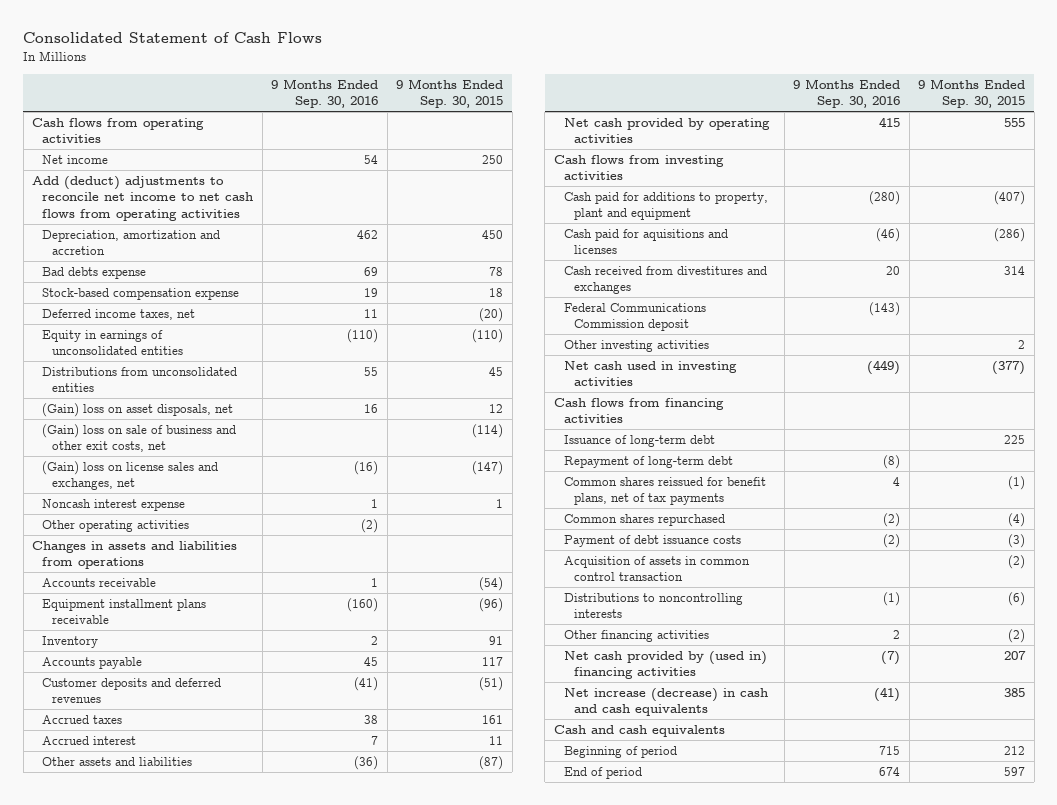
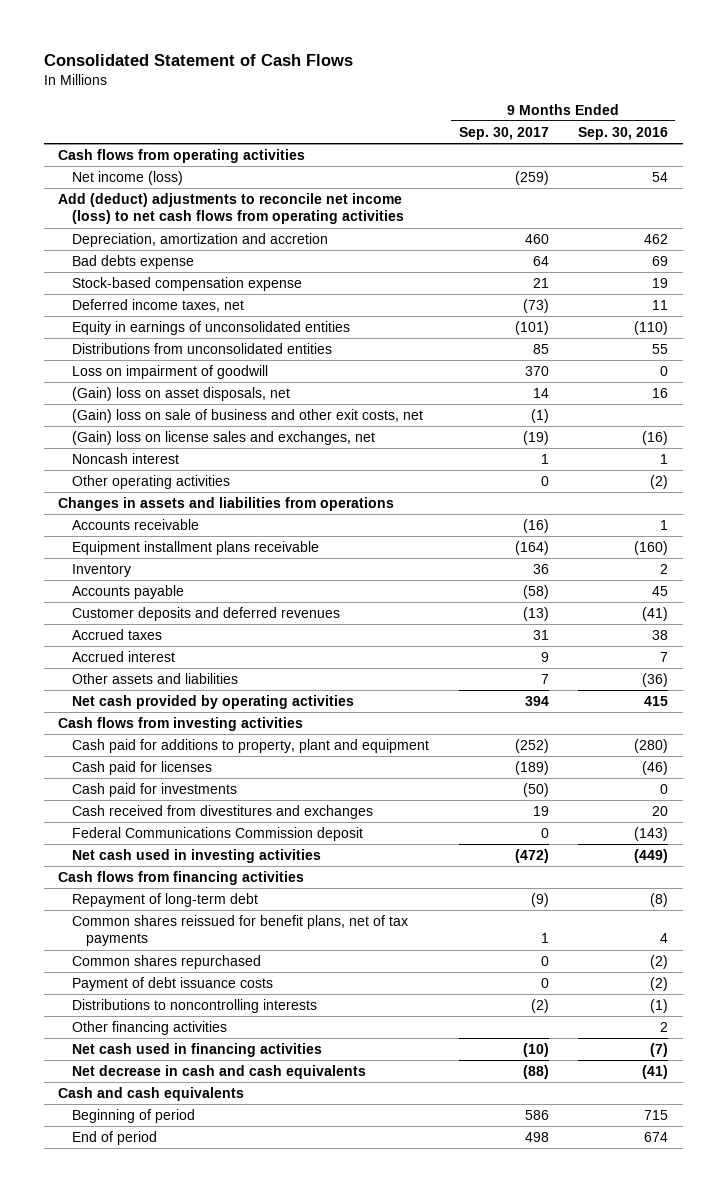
- | 9 Months Ended Sep. 30, 2016 | 9 Months Ended Sep. 30, 2015
+ | 9 Months Ended Sep. 30, 2017 | 9 Months Ended Sep. 30, 2016
- Net income | 54 | 250
- Add (deduct) adjustments to reconcile net income to net cash flows from operating activities
+ Net income (loss) | (259) | 54
+ Add (deduct) adjustments to reconcile net income (loss) to net cash flows from operating activities
+ Loss on impairment of goodwill | 370 | 0
- Noncash interest expense | 1 | 1
+ Noncash interest | 1 | 1
- Cash paid for aquisitions and licenses | (46) | (286)
+ Cash paid for licenses | (189) | (46)
+ Cash paid for investments | (50) | 0
- Other investing activities | | 2
- Issuance of long-term debt | | 225
- Acquisition of assets in common control transaction | | (2)
- Net cash provided by (used in) financing activities | (7) | 207
- Net increase (decrease) in cash and cash equivalents | (41) | 385
+ Net cash used in financing activities | (10) | (7)
+ Net decrease in cash and cash equivalents | (88) | (41)

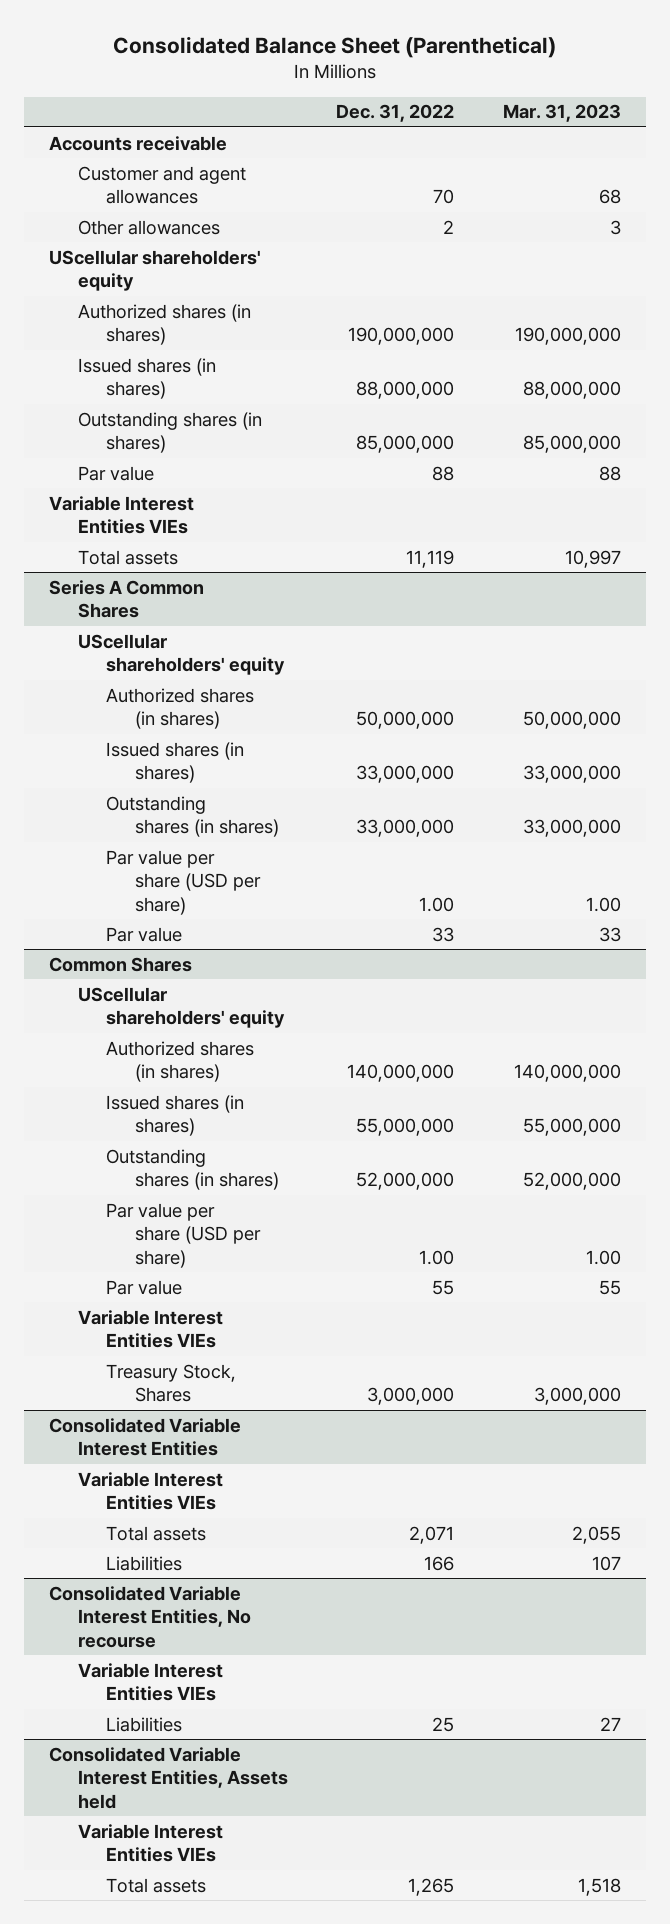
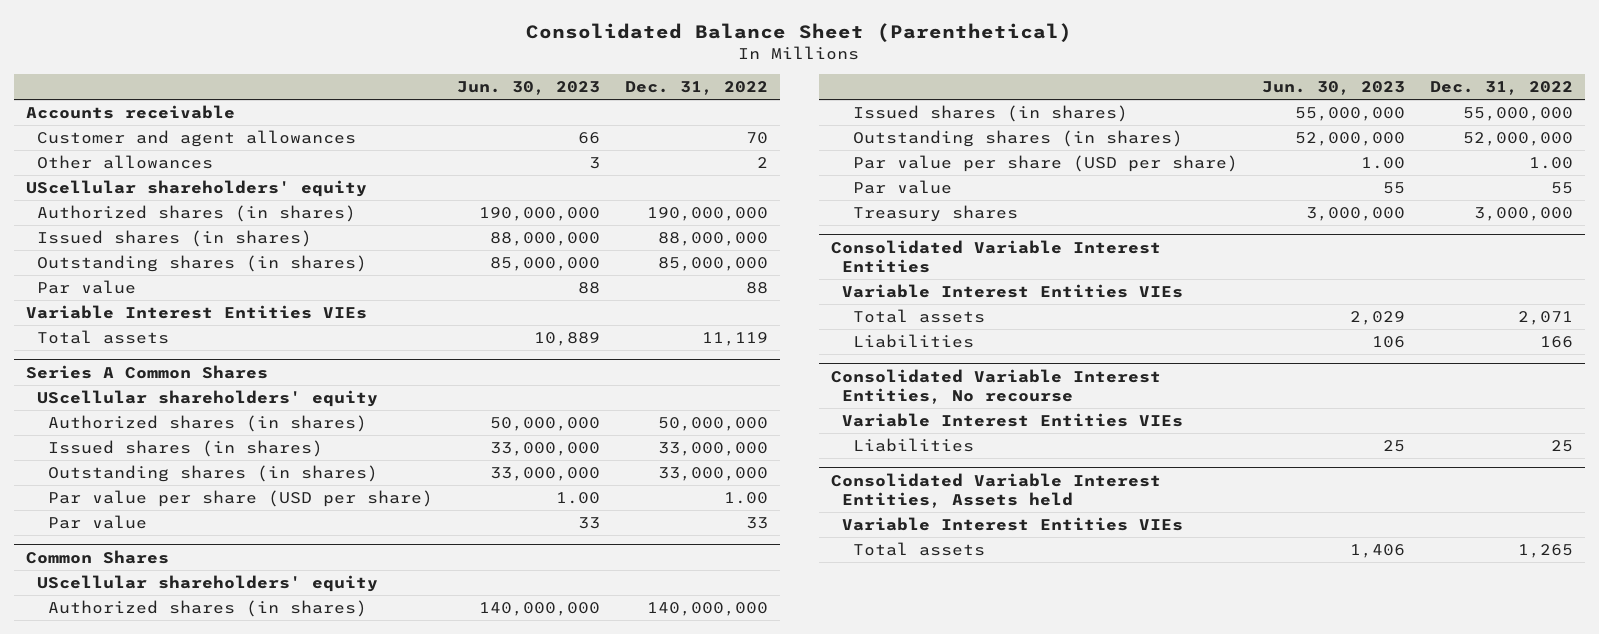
- | Dec. 31, 2022 | Mar. 31, 2023
+ | Jun. 30, 2023 | Dec. 31, 2022
@ Common Shares
- Variable Interest Entities VIEs
- Treasury Stock, Shares | 3,000,000 | 3,000,000
+ Treasury shares | 3,000,000 | 3,000,000

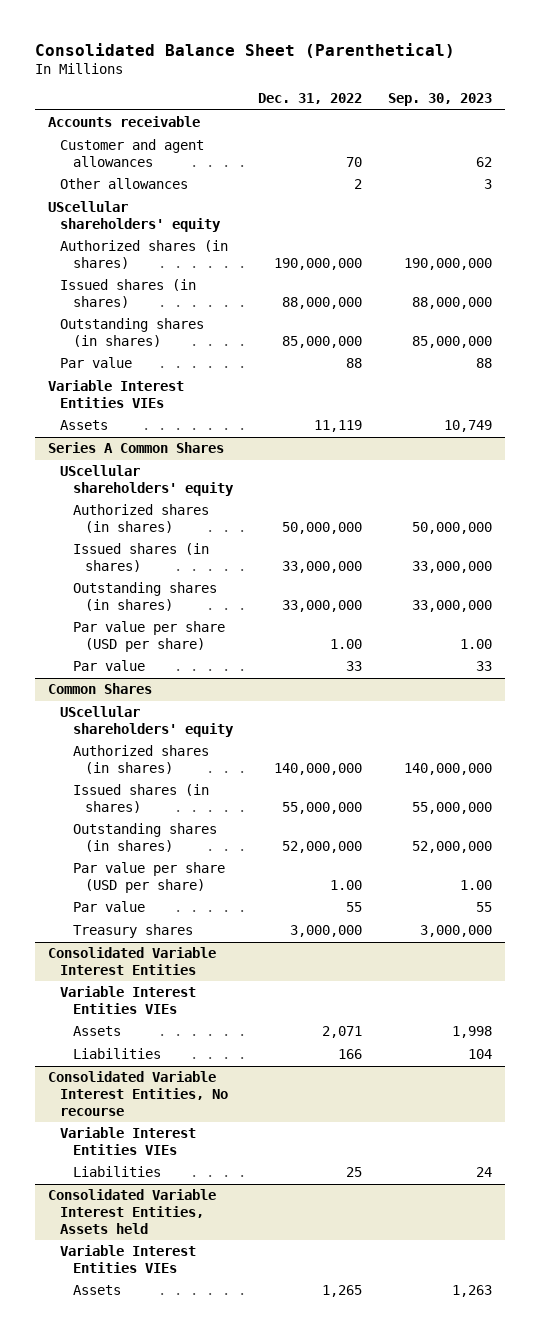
- | Jun. 30, 2023 | Dec. 31, 2022
+ | Dec. 31, 2022 | Sep. 30, 2023
- Total assets | 10,889 | 11,119
+ Assets | 11,119 | 10,749
@ Consolidated Variable Interest Entities
- Total assets | 2,029 | 2,071
+ Assets | 2,071 | 1,998
@ Consolidated Variable Interest Entities, Assets held
- Total assets | 1,406 | 1,265
+ Assets | 1,265 | 1,263

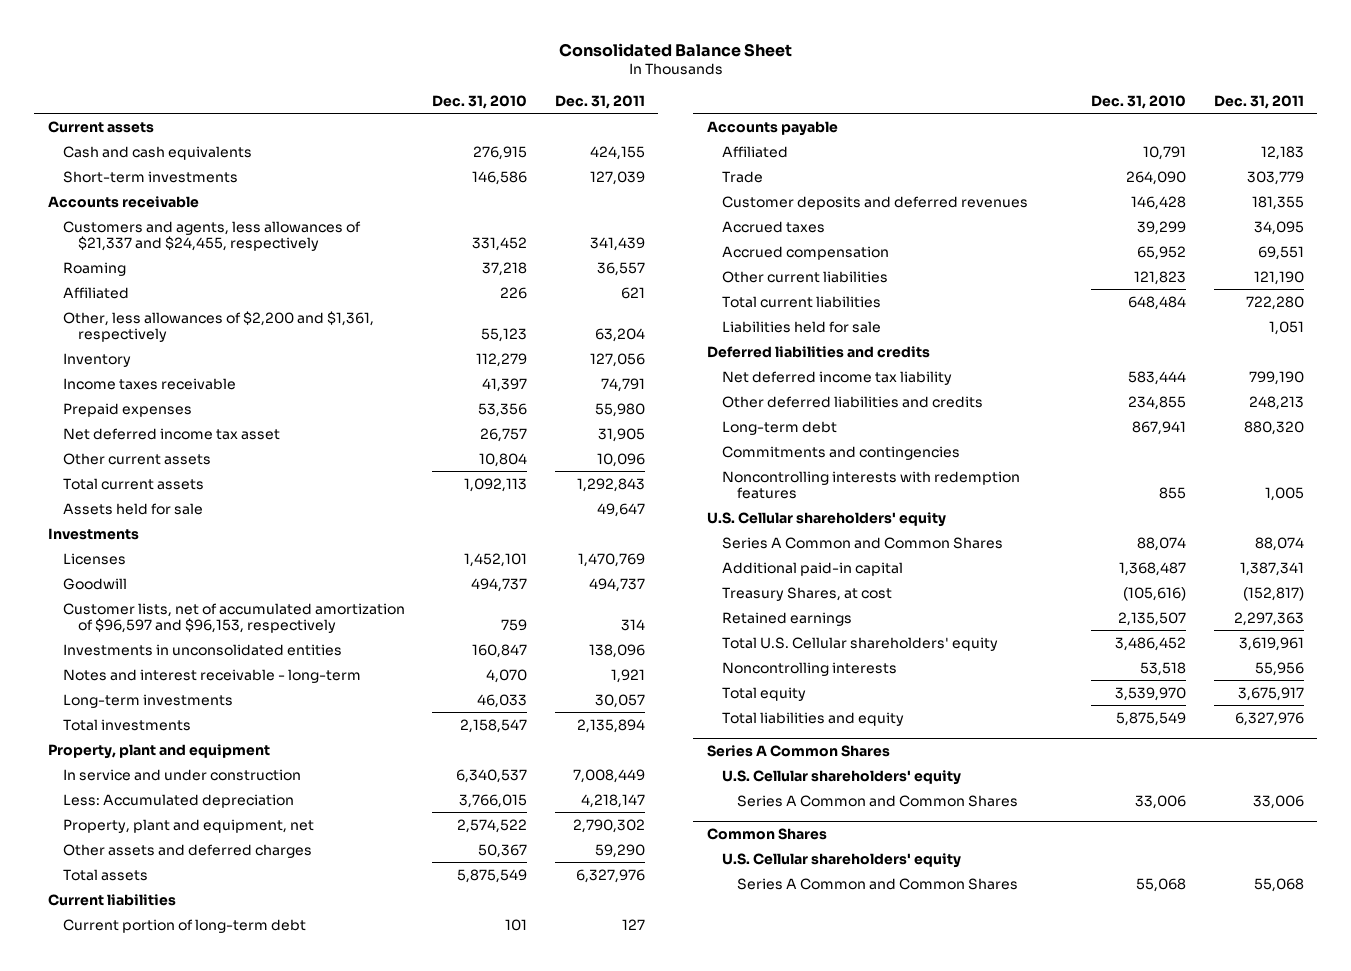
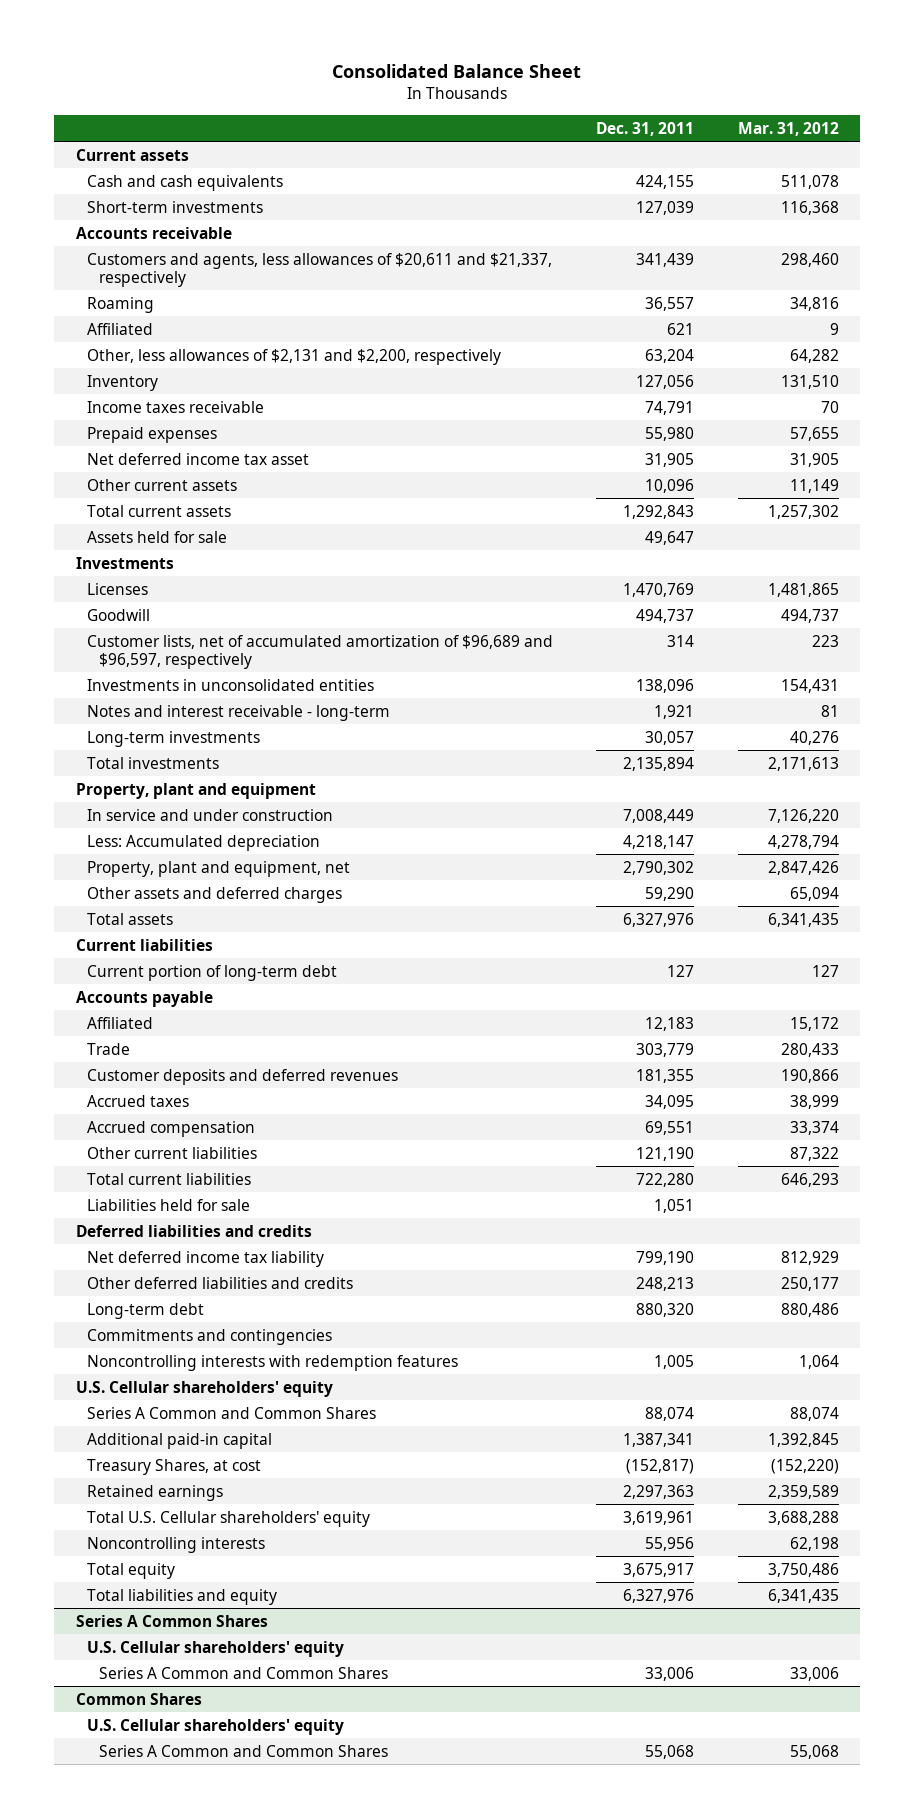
- | Dec. 31, 2010 | Dec. 31, 2011
+ | Dec. 31, 2011 | Mar. 31, 2012
- Customers and agents, less allowances of $21,337 and $24,455, respectively | 331,452 | 341,439
+ Customers and agents, less allowances of $20,611 and $21,337, respectively | 341,439 | 298,460
- Other, less allowances of $2,200 and $1,361, respectively | 55,123 | 63,204
+ Other, less allowances of $2,131 and $2,200, respectively | 63,204 | 64,282
- Customer lists, net of accumulated amortization of $96,597 and $96,153, respectively | 759 | 314
+ Customer lists, net of accumulated amortization of $96,689 and $96,597, respectively | 314 | 223

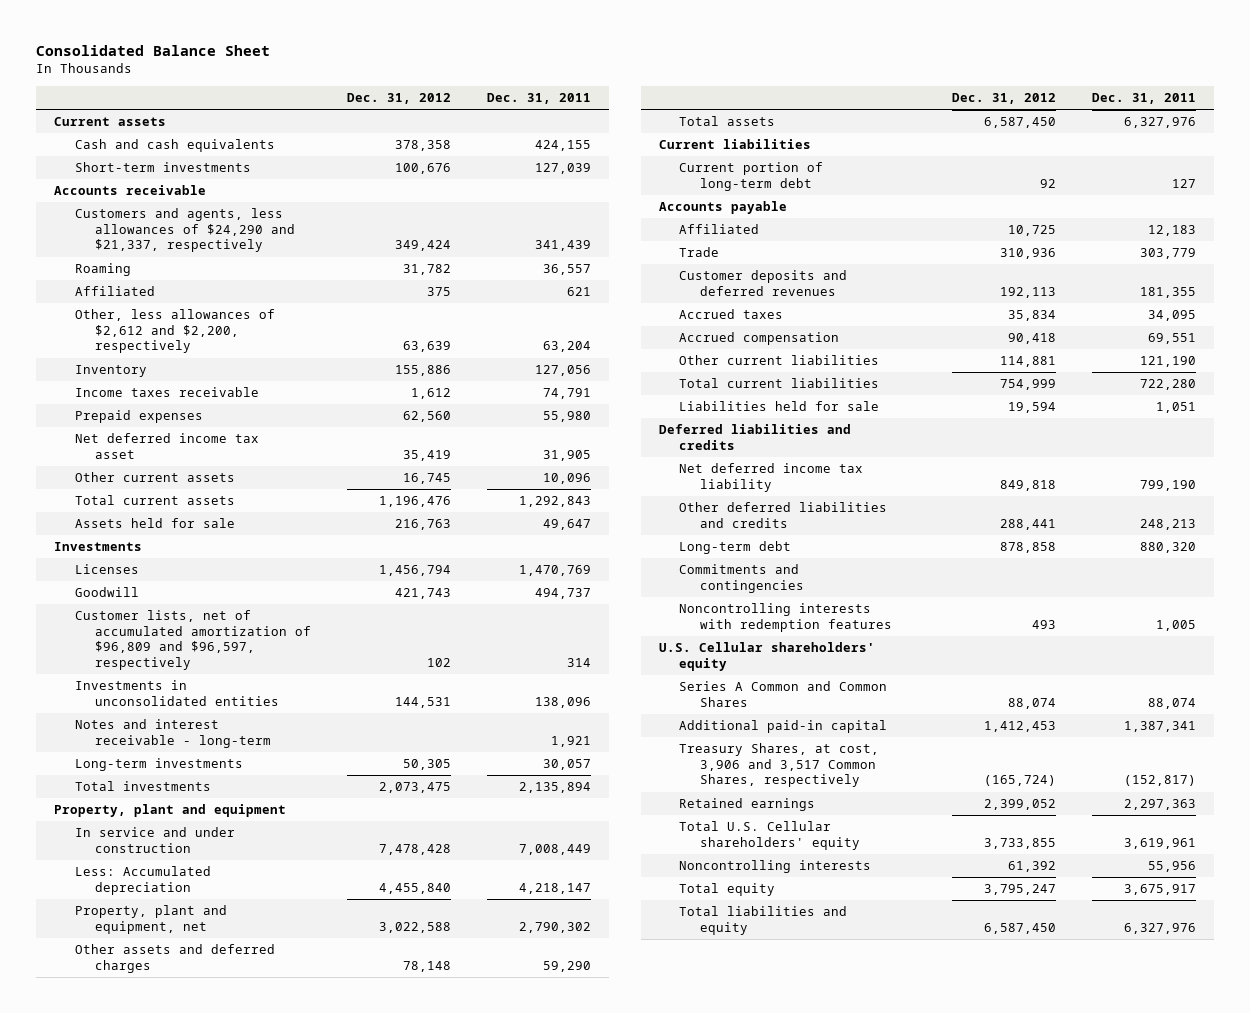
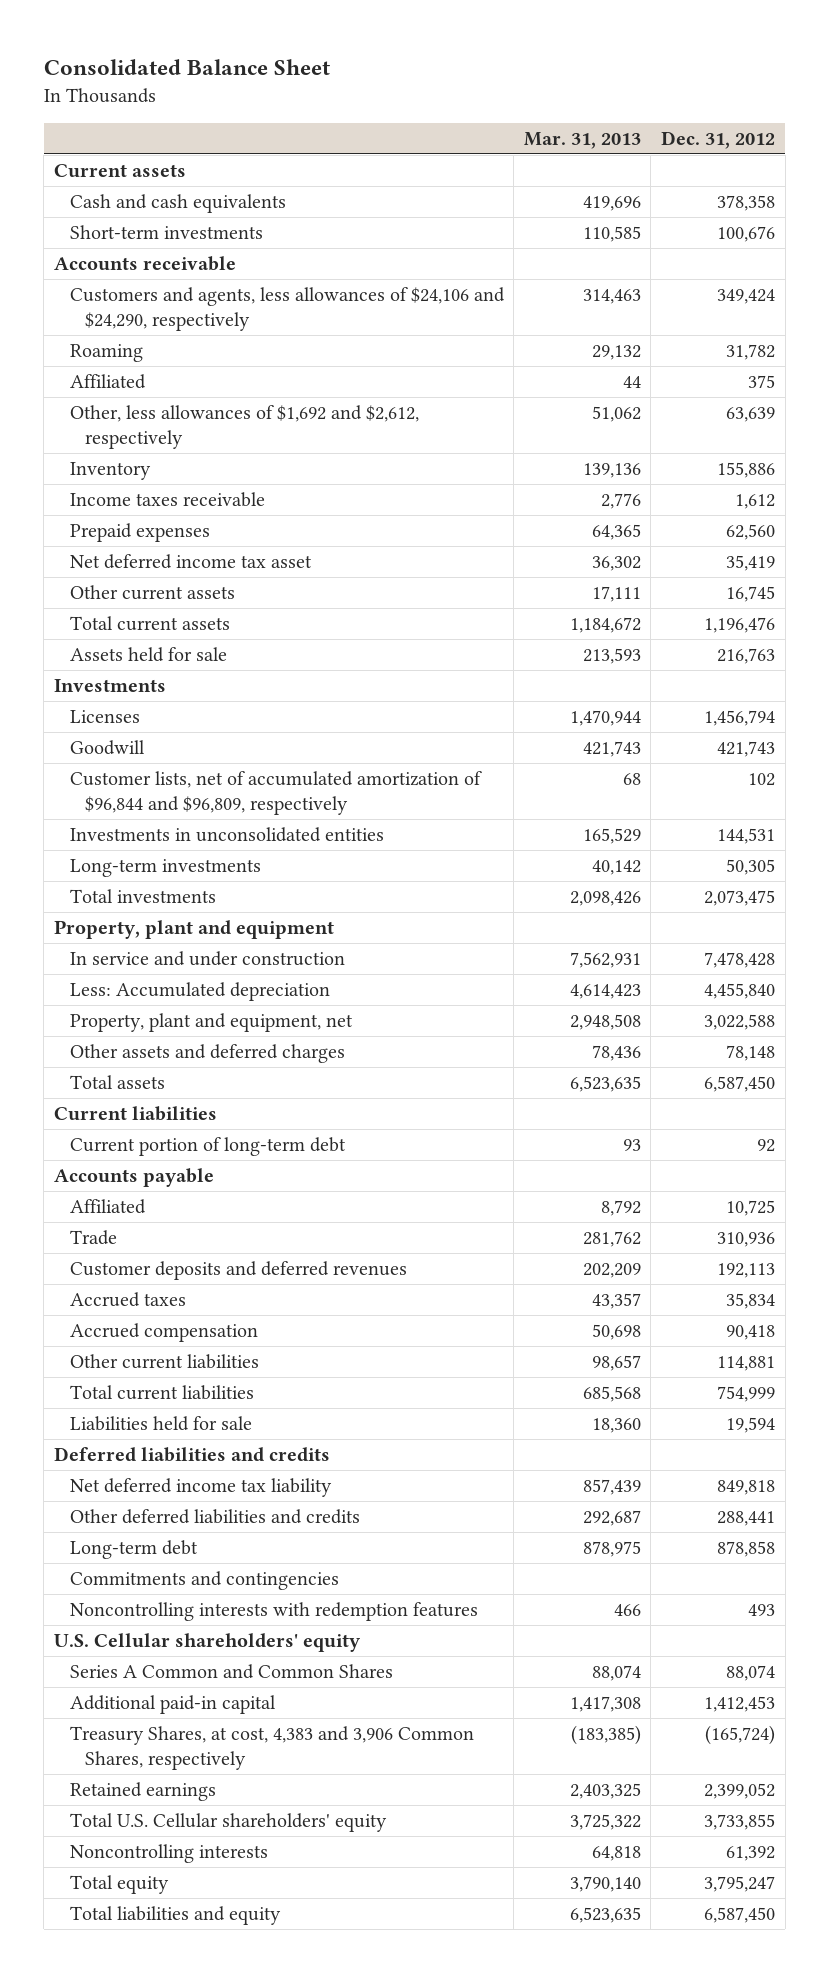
- | Dec. 31, 2012 | Dec. 31, 2011
+ | Mar. 31, 2013 | Dec. 31, 2012
- Customers and agents, less allowances of $24,290 and $21,337, respectively | 349,424 | 341,439
+ Customers and agents, less allowances of $24,106 and $24,290, respectively | 314,463 | 349,424
- Other, less allowances of $2,612 and $2,200, respectively | 63,639 | 63,204
+ Other, less allowances of $1,692 and $2,612, respectively | 51,062 | 63,639
- Customer lists, net of accumulated amortization of $96,809 and $96,597, respectively | 102 | 314
+ Customer lists, net of accumulated amortization of $96,844 and $96,809, respectively | 68 | 102
- Notes and interest receivable - long-term | | 1,921
- Treasury Shares, at cost, 3,906 and 3,517 Common Shares, respectively | (165,724) | (152,817)
+ Treasury Shares, at cost, 4,383 and 3,906 Common Shares, respectively | (183,385) | (165,724)

